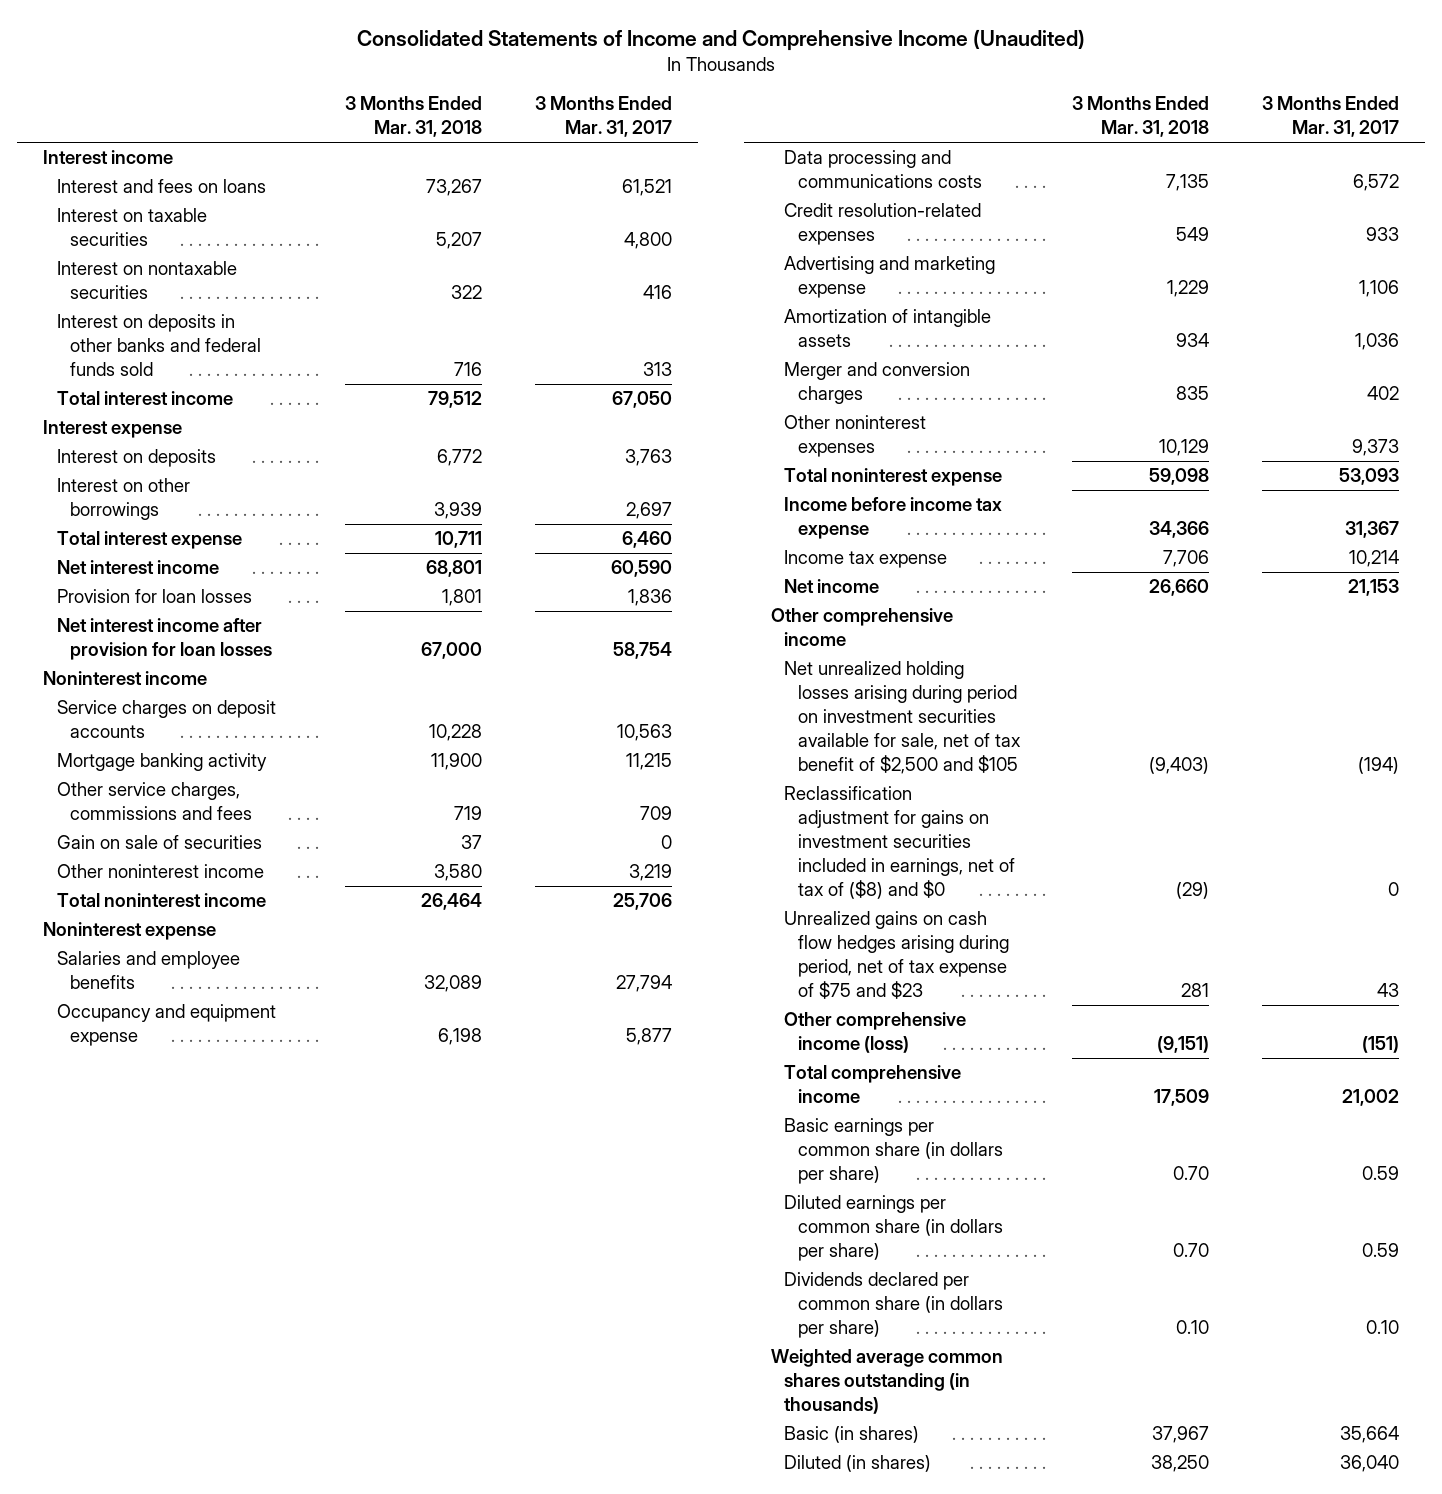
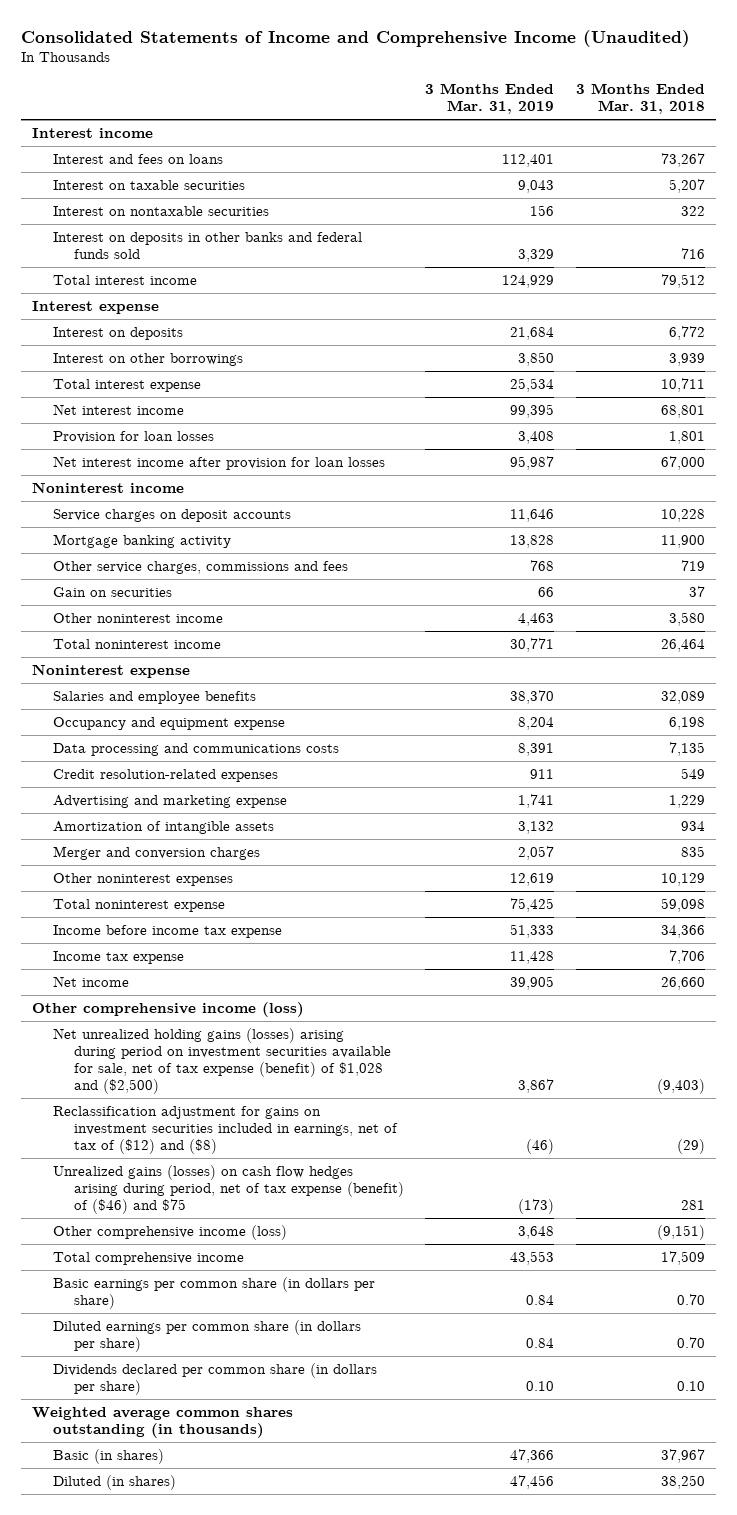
- | 3 Months Ended Mar. 31, 2018 | 3 Months Ended Mar. 31, 2017
+ | 3 Months Ended Mar. 31, 2019 | 3 Months Ended Mar. 31, 2018
- Gain on sale of securities | 37 | 0
+ Gain on securities | 66 | 37
- Other comprehensive income
- Net unrealized holding losses arising during period on investment securities available for sale, net of tax benefit of $2,500 and $105 | (9,403) | (194)
- Reclassification adjustment for gains on investment securities included in earnings, net of tax of ($8) and $0 | (29) | 0
- Unrealized gains on cash flow hedges arising during period, net of tax expense of $75 and $23 | 281 | 43
+ Other comprehensive income (loss)
+ Net unrealized holding gains (losses) arising during period on investment securities available for sale, net of tax expense (benefit) of $1,028 and ($2,500) | 3,867 | (9,403)
+ Reclassification adjustment for gains on investment securities included in earnings, net of tax of ($12) and ($8) | (46) | (29)
+ Unrealized gains (losses) on cash flow hedges arising during period, net of tax expense (benefit) of ($46) and $75 | (173) | 281

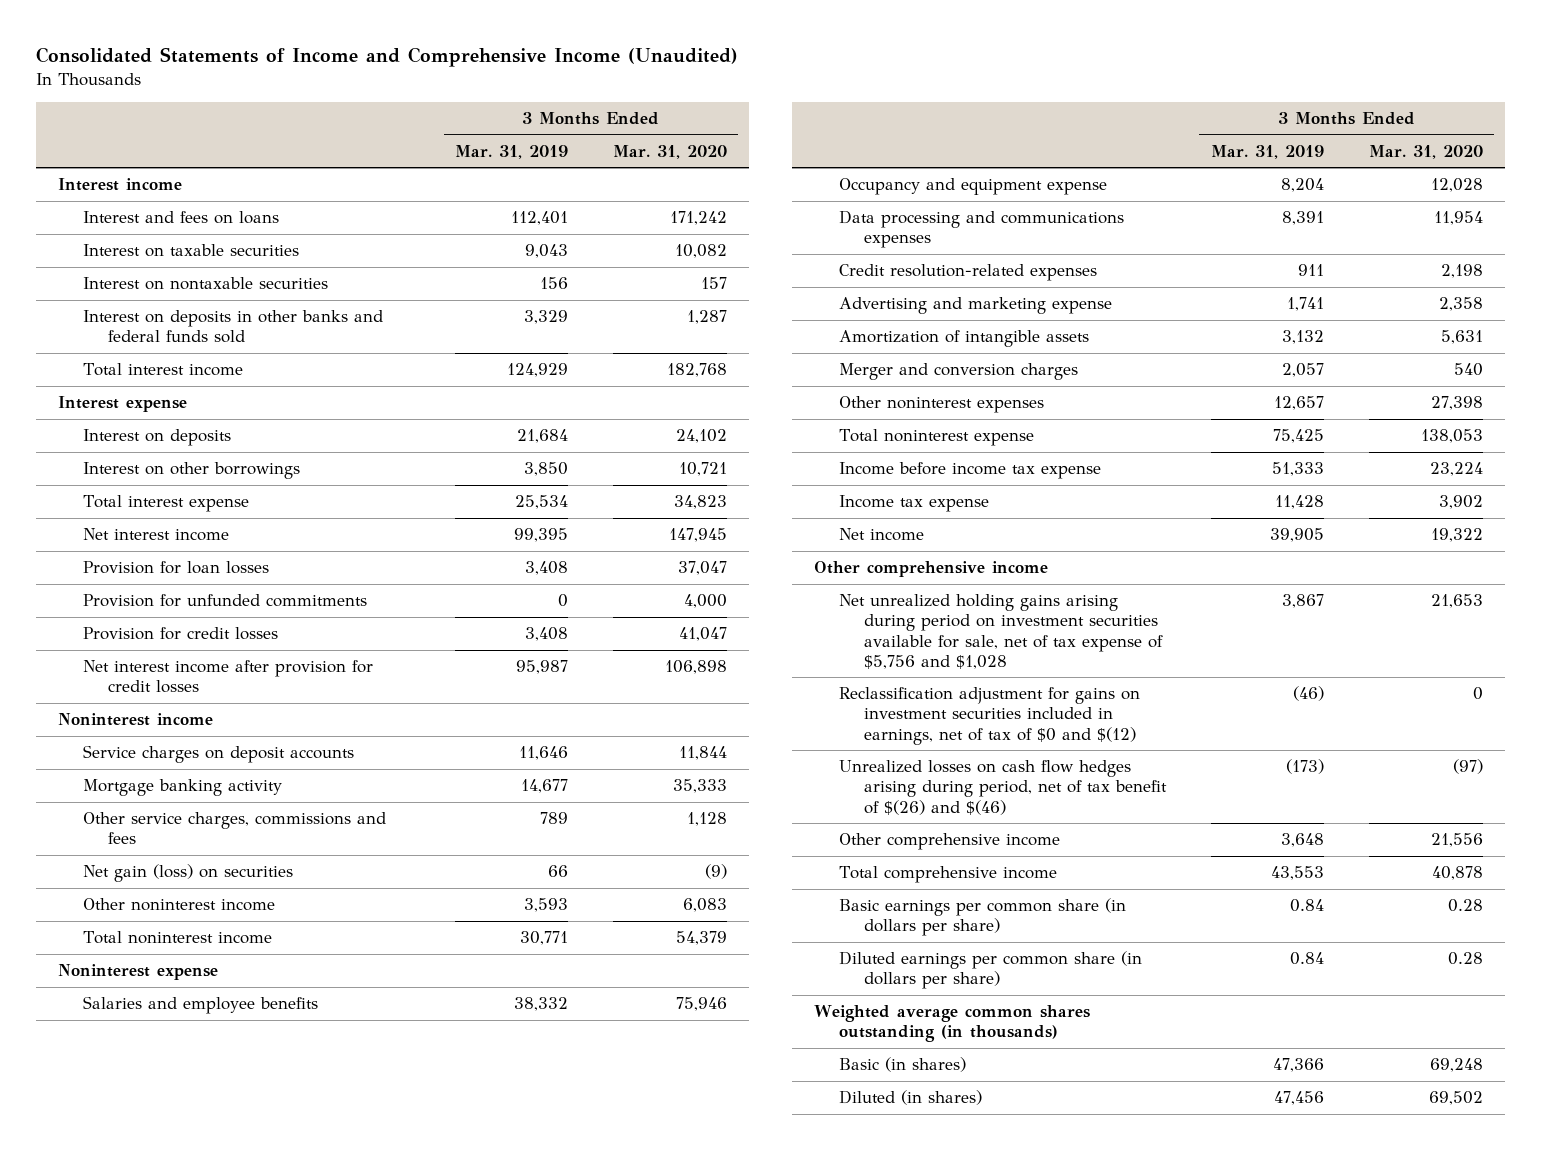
- | 3 Months Ended Mar. 31, 2019 | 3 Months Ended Mar. 31, 2018
+ | 3 Months Ended Mar. 31, 2019 | 3 Months Ended Mar. 31, 2020
- Net interest income after provision for loan losses | 95,987 | 67,000
+ Provision for unfunded commitments | 0 | 4,000
+ Provision for credit losses | 3,408 | 41,047
+ Net interest income after provision for credit losses | 95,987 | 106,898
- Mortgage banking activity | 13,828 | 11,900
- Other service charges, commissions and fees | 768 | 719
- Gain on securities | 66 | 37
- Other noninterest income | 4,463 | 3,580
+ Mortgage banking activity | 14,677 | 35,333
+ Other service charges, commissions and fees | 789 | 1,128
+ Net gain (loss) on securities | 66 | (9)
+ Other noninterest income | 3,593 | 6,083
- Salaries and employee benefits | 38,370 | 32,089
+ Salaries and employee benefits | 38,332 | 75,946
- Data processing and communications costs | 8,391 | 7,135
+ Data processing and communications expenses | 8,391 | 11,954
- Other noninterest expenses | 12,619 | 10,129
+ Other noninterest expenses | 12,657 | 27,398
- Other comprehensive income (loss)
- Net unrealized holding gains (losses) arising during period on investment securities available for sale, net of tax expense (benefit) of $1,028 and ($2,500) | 3,867 | (9,403)
- Reclassification adjustment for gains on investment securities included in earnings, net of tax of ($12) and ($8) | (46) | (29)
- Unrealized gains (losses) on cash flow hedges arising during period, net of tax expense (benefit) of ($46) and $75 | (173) | 281
- Other comprehensive income (loss) | 3,648 | (9,151)
+ Other comprehensive income
+ Net unrealized holding gains arising during period on investment securities available for sale, net of tax expense of $5,756 and $1,028 | 3,867 | 21,653
+ Reclassification adjustment for gains on investment securities included in earnings, net of tax of $0 and $(12) | (46) | 0
+ Unrealized losses on cash flow hedges arising during period, net of tax benefit of $(26) and $(46) | (173) | (97)
+ Other comprehensive income | 3,648 | 21,556
- Dividends declared per common share (in dollars per share) | 0.10 | 0.10

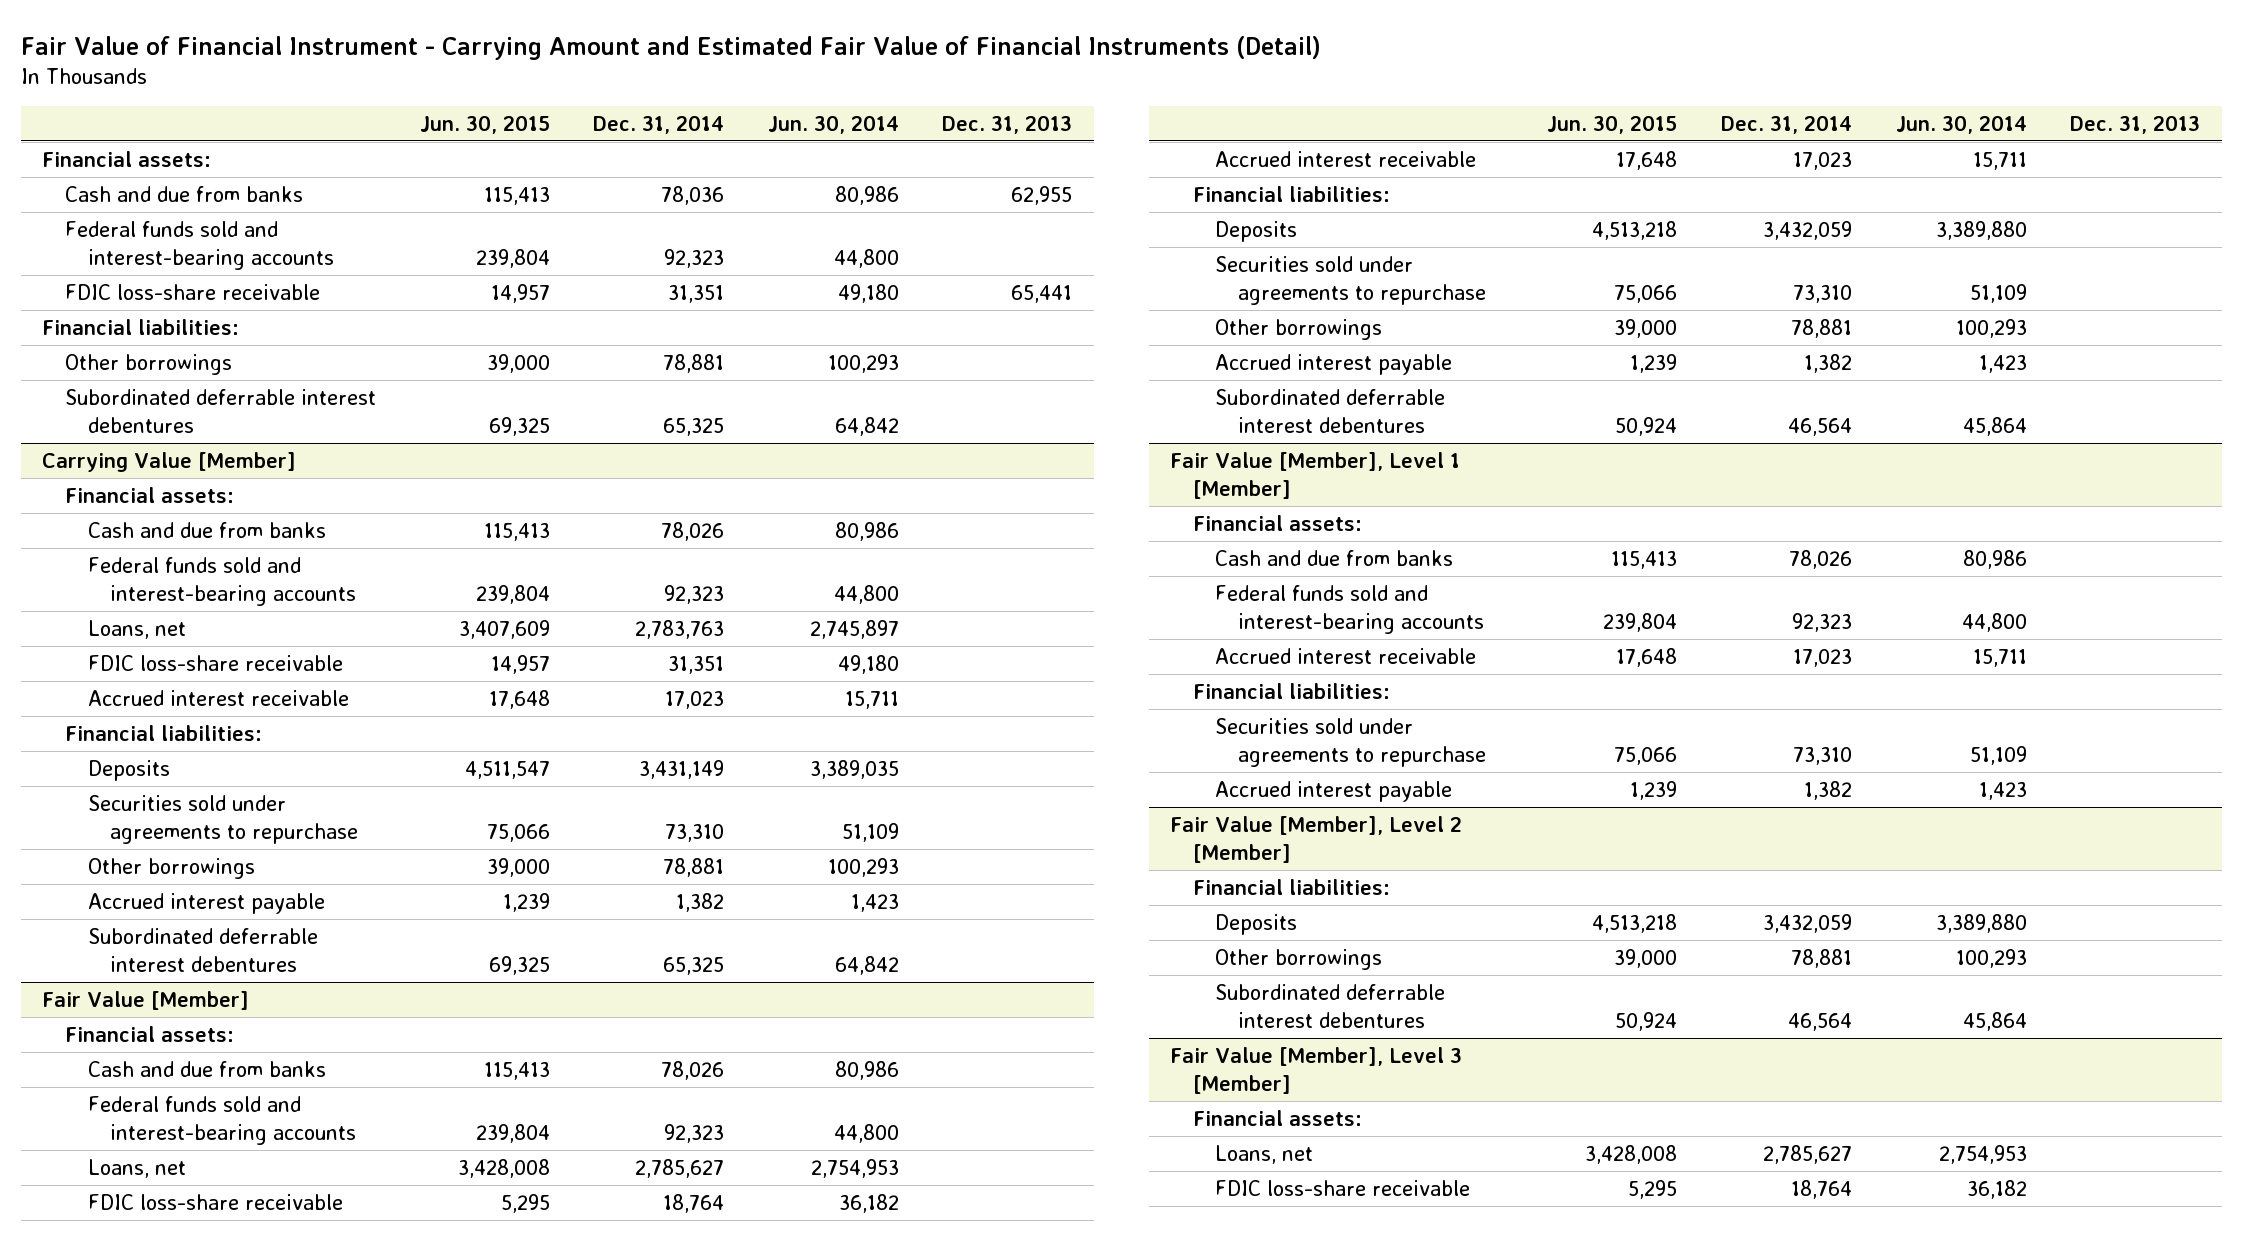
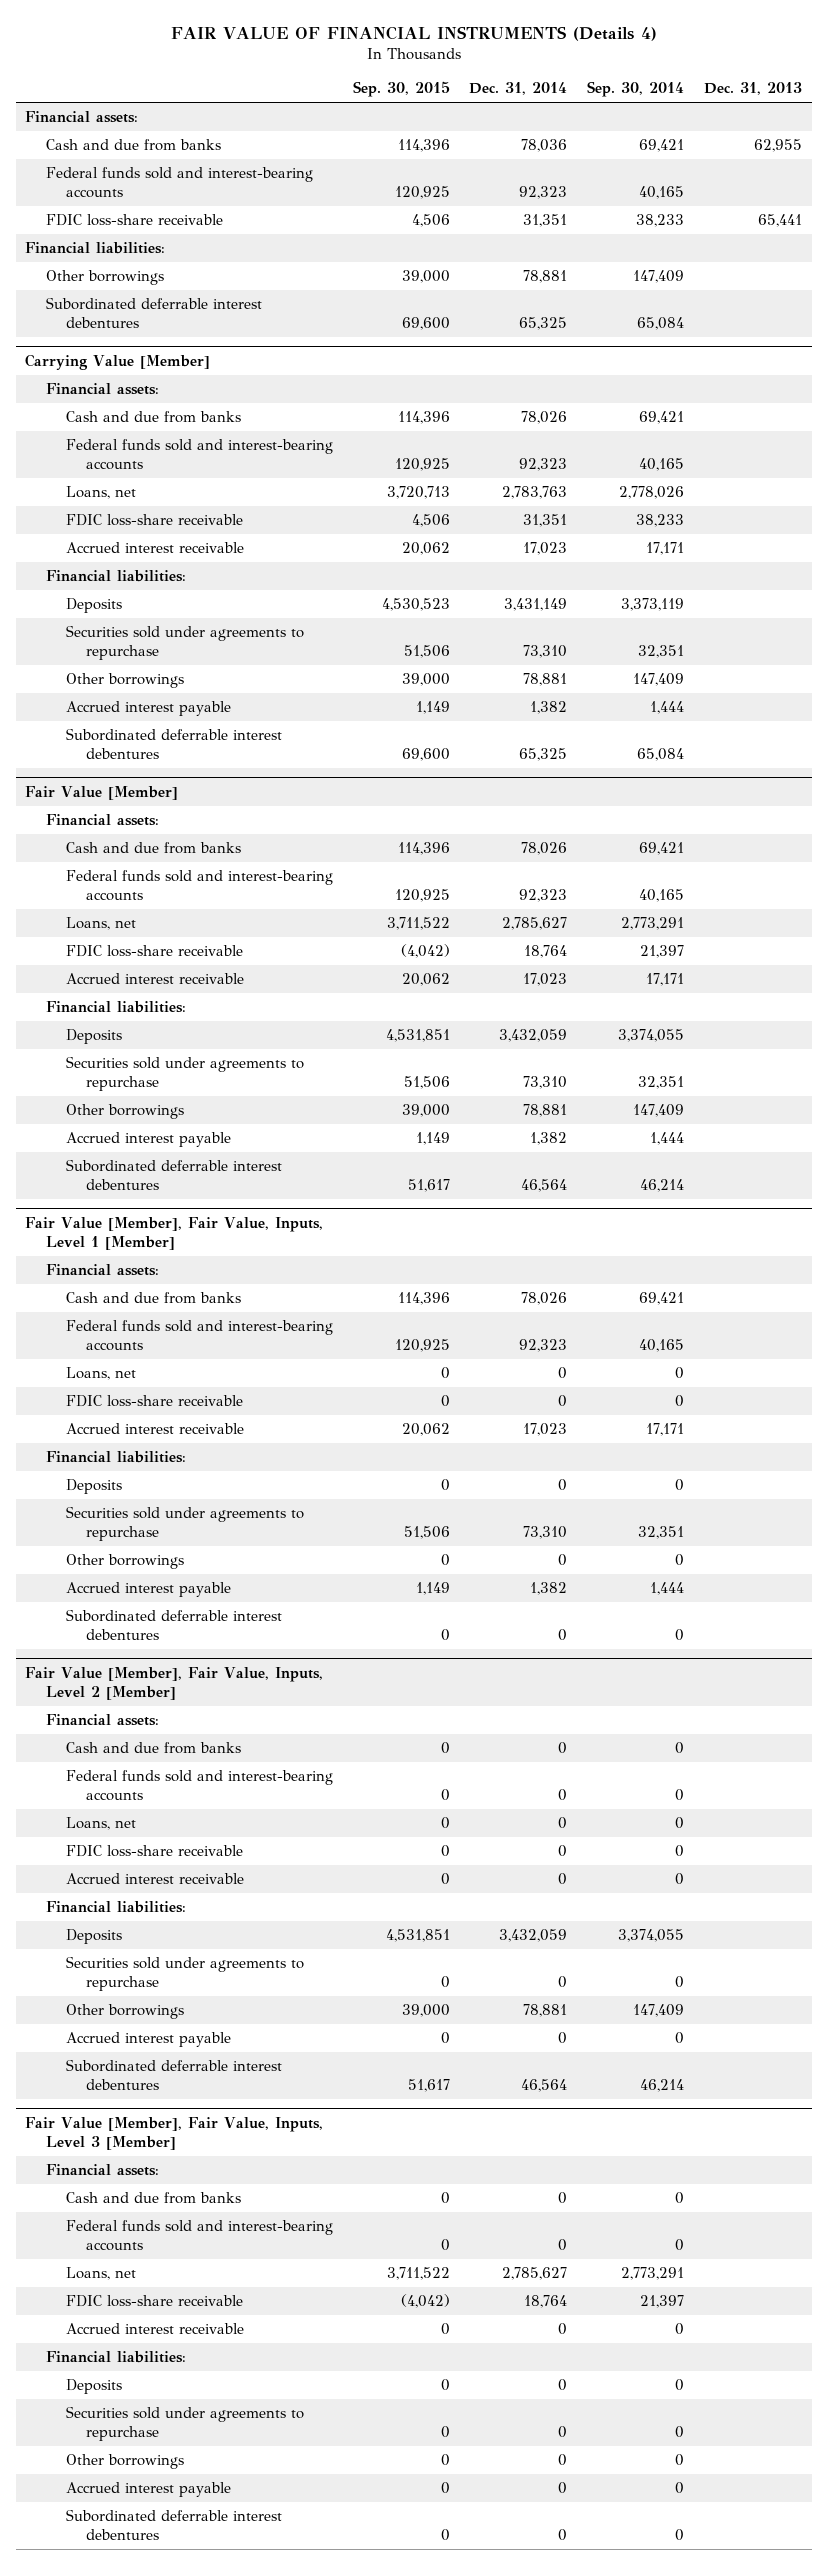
- Fair Value of Financial Instrument - Carrying Amount and Estimated Fair Value of Financial Instruments (Detail)
+ FAIR VALUE OF FINANCIAL INSTRUMENTS (Details 4)
- | Jun. 30, 2015 | Dec. 31, 2014 | Jun. 30, 2014 | Dec. 31, 2013
+ | Sep. 30, 2015 | Dec. 31, 2014 | Sep. 30, 2014 | Dec. 31, 2013
- Fair Value [Member], Level 1 [Member]
+ Fair Value [Member], Fair Value, Inputs, Level 1 [Member]
+ Loans, net | 0 | 0 | 0 |
+ FDIC loss-share receivable | 0 | 0 | 0 |
+ Deposits | 0 | 0 | 0 |
+ Other borrowings | 0 | 0 | 0 |
- Fair Value [Member], Level 2 [Member]
+ Subordinated deferrable interest debentures | 0 | 0 | 0 |
+ Fair Value [Member], Fair Value, Inputs, Level 2 [Member]
+ Financial assets:
+ Cash and due from banks | 0 | 0 | 0 |
+ Federal funds sold and interest-bearing accounts | 0 | 0 | 0 |
+ Loans, net | 0 | 0 | 0 |
+ FDIC loss-share receivable | 0 | 0 | 0 |
+ Accrued interest receivable | 0 | 0 | 0 |
+ Securities sold under agreements to repurchase | 0 | 0 | 0 |
+ Accrued interest payable | 0 | 0 | 0 |
- Fair Value [Member], Level 3 [Member]
+ Fair Value [Member], Fair Value, Inputs, Level 3 [Member]
+ Cash and due from banks | 0 | 0 | 0 |
+ Federal funds sold and interest-bearing accounts | 0 | 0 | 0 |
+ Accrued interest receivable | 0 | 0 | 0 |
+ Financial liabilities:
+ Deposits | 0 | 0 | 0 |
+ Securities sold under agreements to repurchase | 0 | 0 | 0 |
+ Other borrowings | 0 | 0 | 0 |
+ Accrued interest payable | 0 | 0 | 0 |
+ Subordinated deferrable interest debentures | 0 | 0 | 0 |

